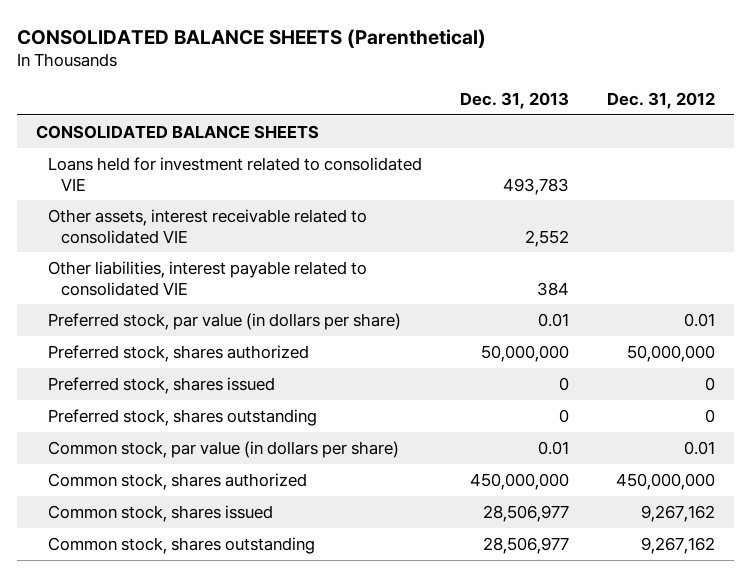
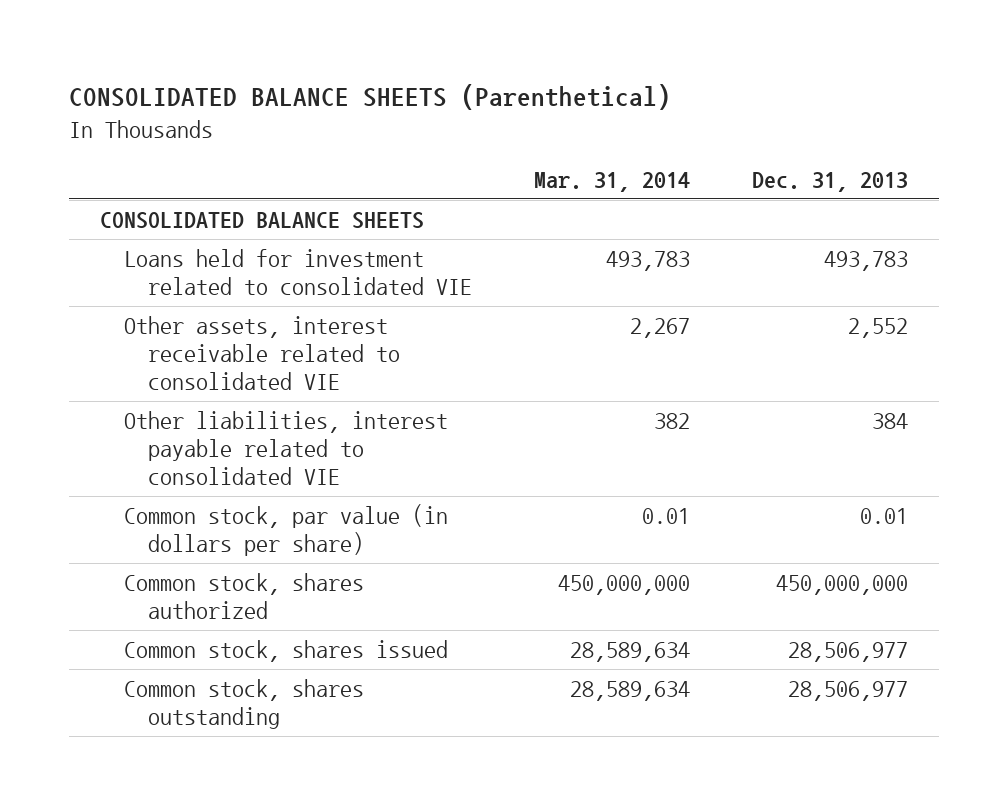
- | Dec. 31, 2013 | Dec. 31, 2012
+ | Mar. 31, 2014 | Dec. 31, 2013
- Preferred stock, par value (in dollars per share) | 0.01 | 0.01
- Preferred stock, shares authorized | 50,000,000 | 50,000,000
- Preferred stock, shares issued | 0 | 0
- Preferred stock, shares outstanding | 0 | 0

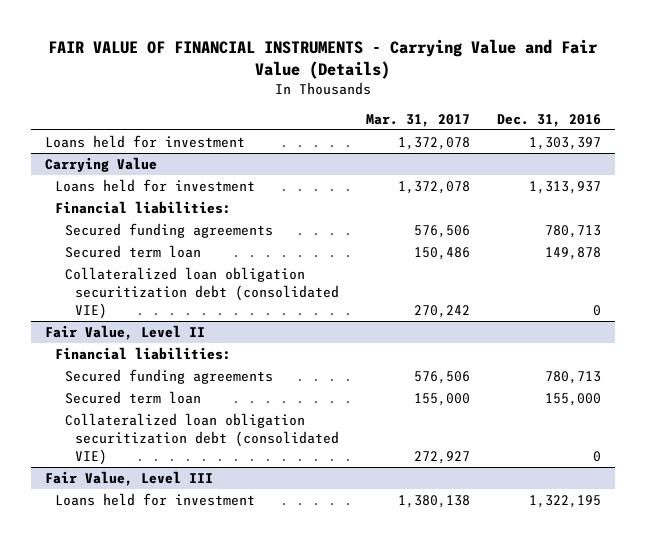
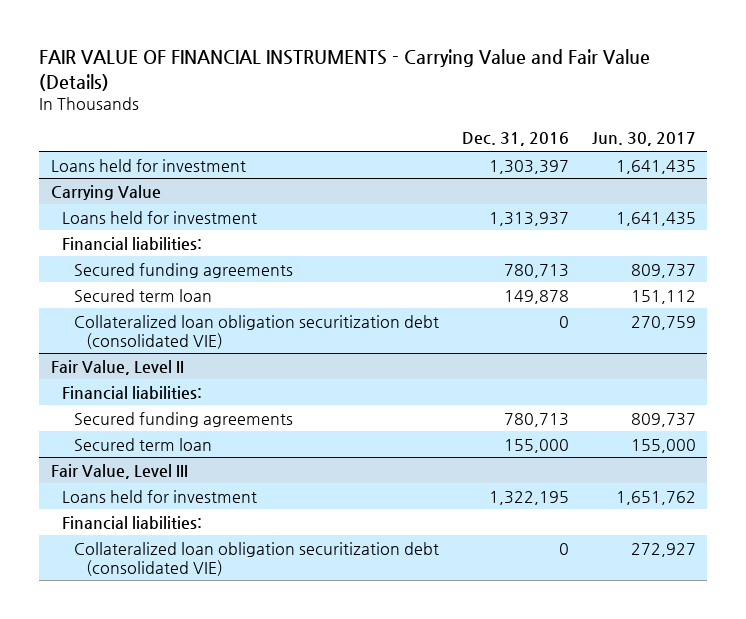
- | Mar. 31, 2017 | Dec. 31, 2016
+ | Dec. 31, 2016 | Jun. 30, 2017
@ Fair Value, Level II
- Collateralized loan obligation securitization debt (consolidated VIE) | 272,927 | 0
@ Fair Value, Level III
+ Financial liabilities:
+ Collateralized loan obligation securitization debt (consolidated VIE) | 0 | 272,927

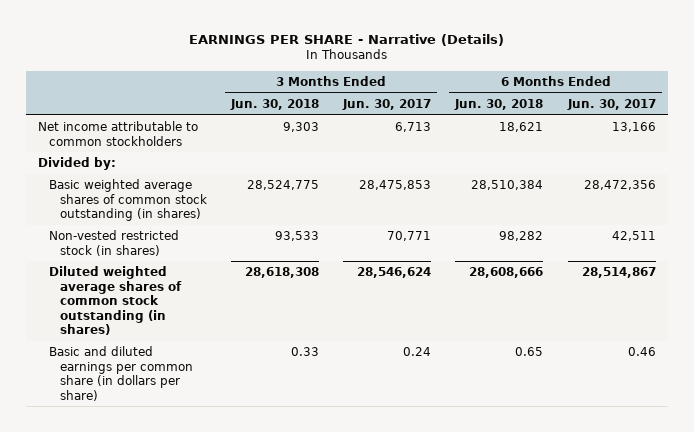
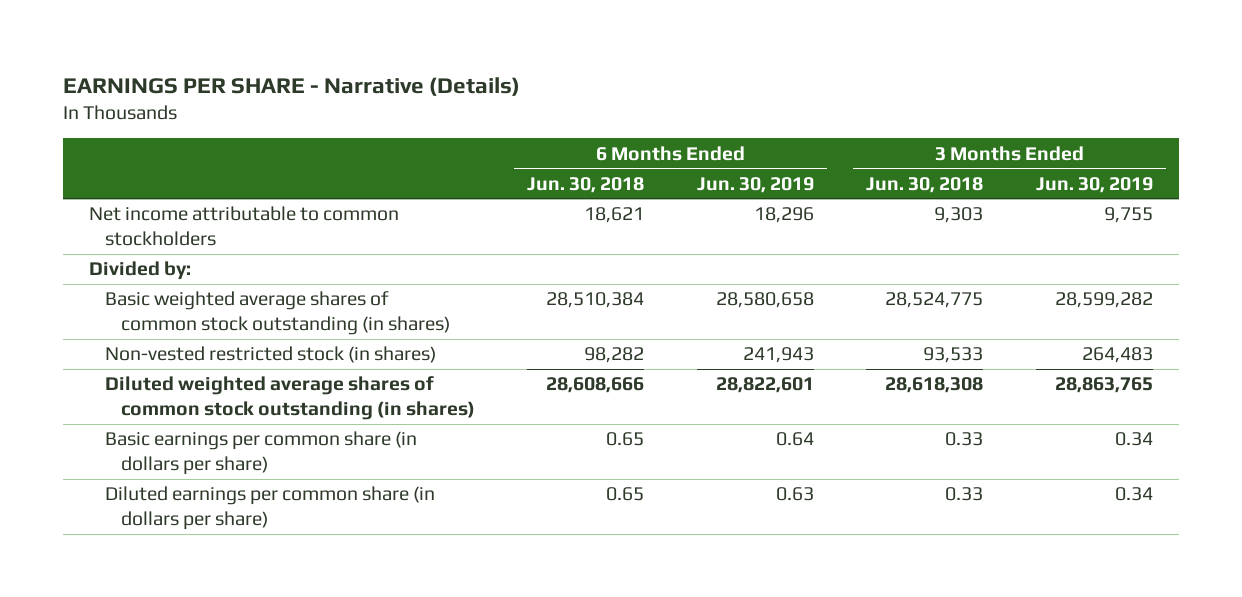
- | 3 Months Ended Jun. 30, 2018 | 3 Months Ended Jun. 30, 2017 | 6 Months Ended Jun. 30, 2018 | 6 Months Ended Jun. 30, 2017
+ | 6 Months Ended Jun. 30, 2018 | 6 Months Ended Jun. 30, 2019 | 3 Months Ended Jun. 30, 2018 | 3 Months Ended Jun. 30, 2019
- Basic and diluted earnings per common share (in dollars per share) | 0.33 | 0.24 | 0.65 | 0.46
+ Basic earnings per common share (in dollars per share) | 0.65 | 0.64 | 0.33 | 0.34
+ Diluted earnings per common share (in dollars per share) | 0.65 | 0.63 | 0.33 | 0.34

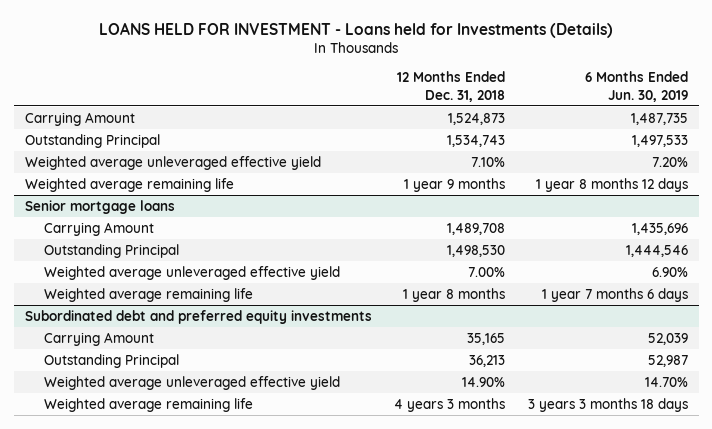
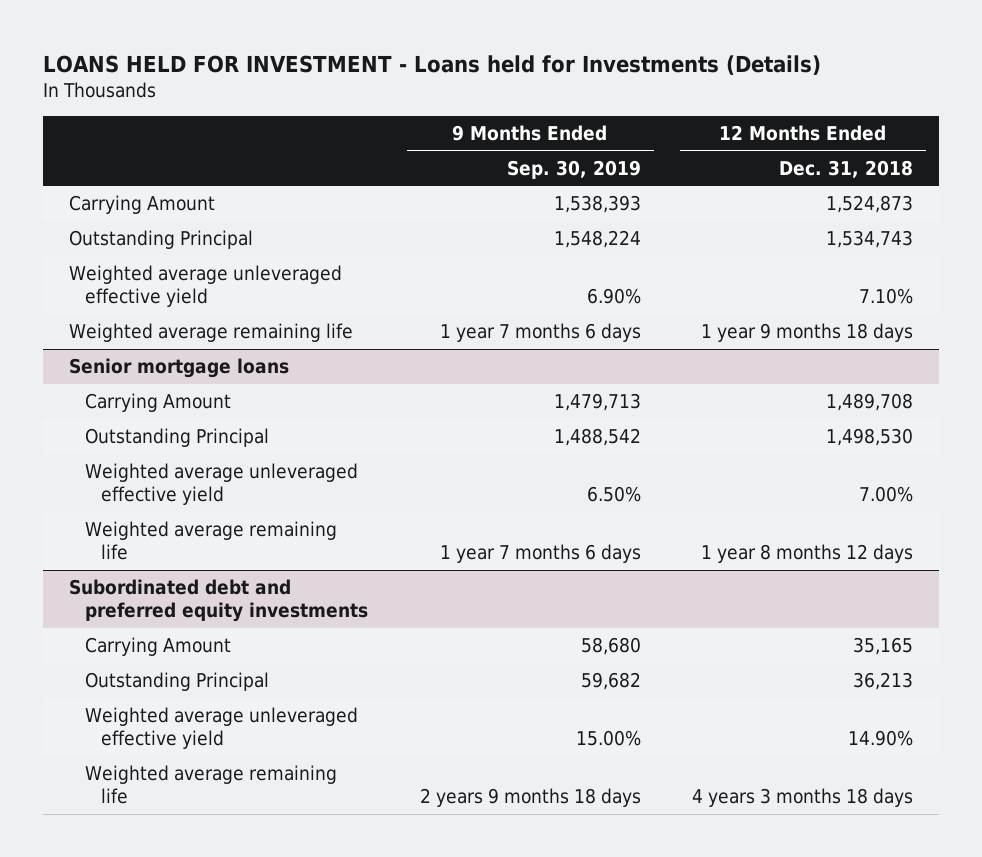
- | 12 Months Ended Dec. 31, 2018 | 6 Months Ended Jun. 30, 2019
+ | 9 Months Ended Sep. 30, 2019 | 12 Months Ended Dec. 31, 2018
- Weighted average remaining life | 1 year 9 months | 1 year 8 months 12 days
+ Weighted average remaining life | 1 year 7 months 6 days | 1 year 9 months 18 days
@ Senior mortgage loans
- Weighted average remaining life | 1 year 8 months | 1 year 7 months 6 days
+ Weighted average remaining life | 1 year 7 months 6 days | 1 year 8 months 12 days
@ Subordinated debt and preferred equity investments
- Weighted average remaining life | 4 years 3 months | 3 years 3 months 18 days
+ Weighted average remaining life | 2 years 9 months 18 days | 4 years 3 months 18 days

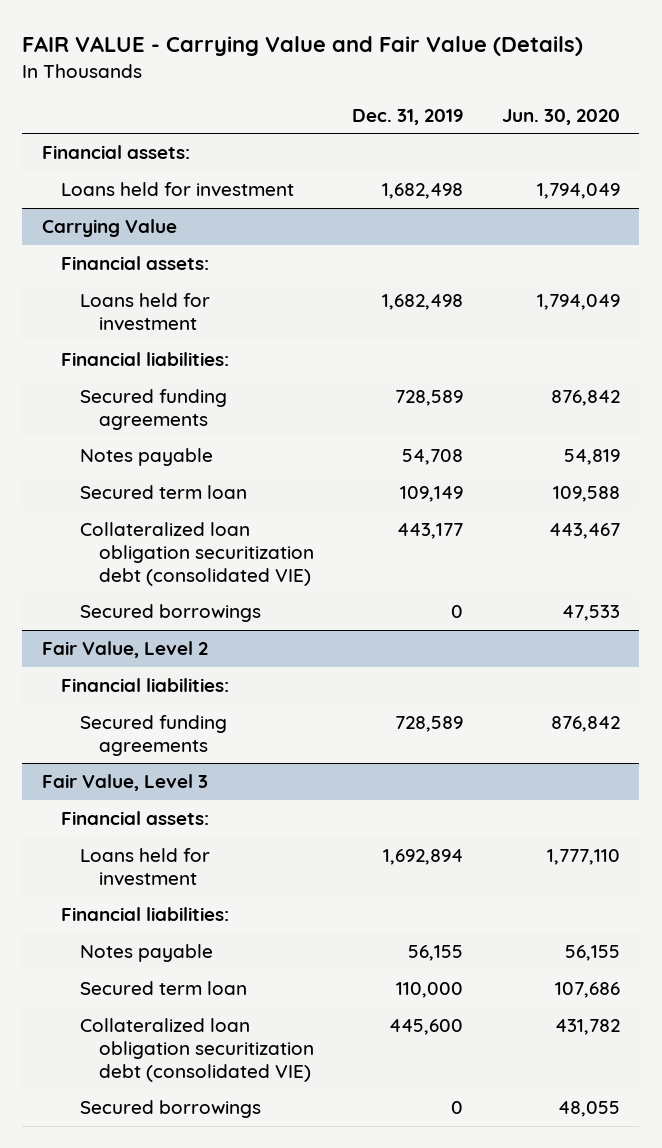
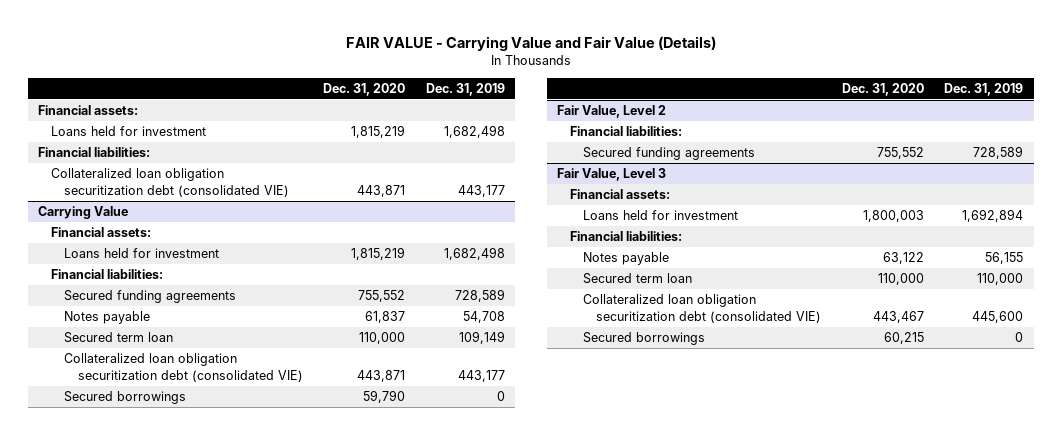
- | Dec. 31, 2019 | Jun. 30, 2020
+ | Dec. 31, 2020 | Dec. 31, 2019
+ Financial liabilities:
+ Collateralized loan obligation securitization debt (consolidated VIE) | 443,871 | 443,177

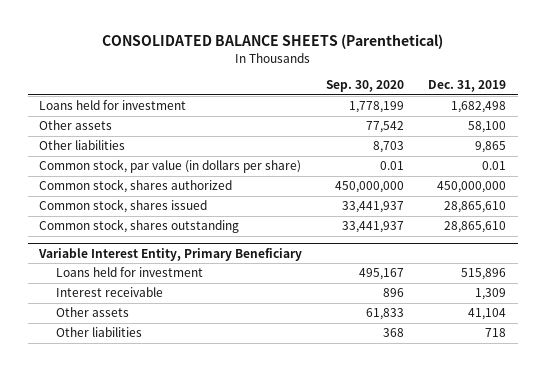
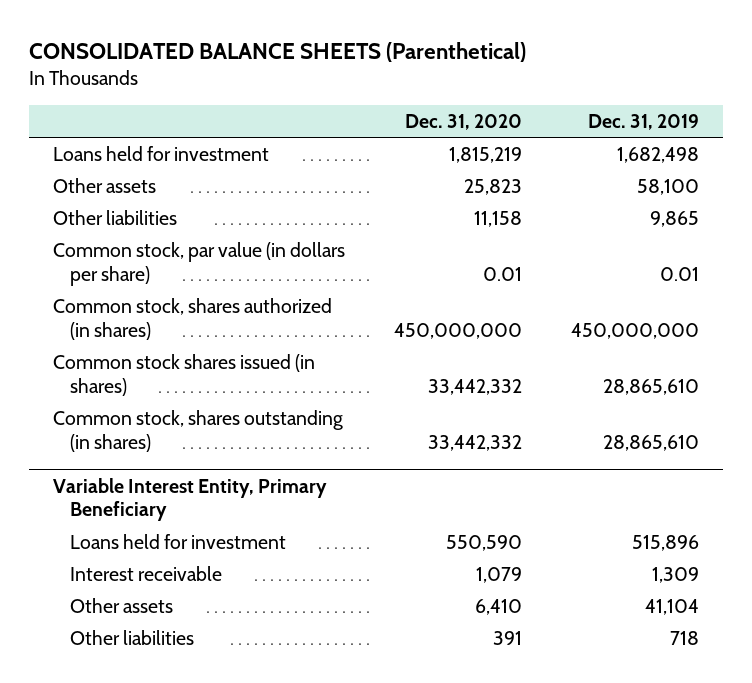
- | Sep. 30, 2020 | Dec. 31, 2019
+ | Dec. 31, 2020 | Dec. 31, 2019
- Common stock, shares authorized | 450,000,000 | 450,000,000
- Common stock, shares issued | 33,441,937 | 28,865,610
- Common stock, shares outstanding | 33,441,937 | 28,865,610
+ Common stock, shares authorized (in shares) | 450,000,000 | 450,000,000
+ Common stock shares issued (in shares) | 33,442,332 | 28,865,610
+ Common stock, shares outstanding (in shares) | 33,442,332 | 28,865,610

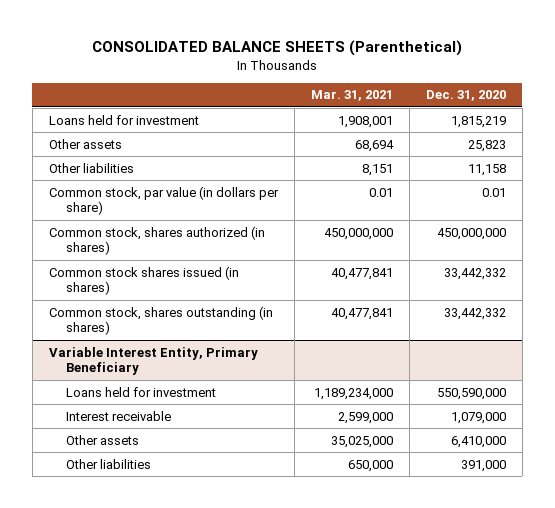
- | Dec. 31, 2020 | Dec. 31, 2019
+ | Mar. 31, 2021 | Dec. 31, 2020
@ Variable Interest Entity, Primary Beneficiary
- Loans held for investment | 550,590 | 515,896
- Interest receivable | 1,079 | 1,309
- Other assets | 6,410 | 41,104
- Other liabilities | 391 | 718
+ Loans held for investment | 1,189,234,000 | 550,590,000
+ Interest receivable | 2,599,000 | 1,079,000
+ Other assets | 35,025,000 | 6,410,000
+ Other liabilities | 650,000 | 391,000

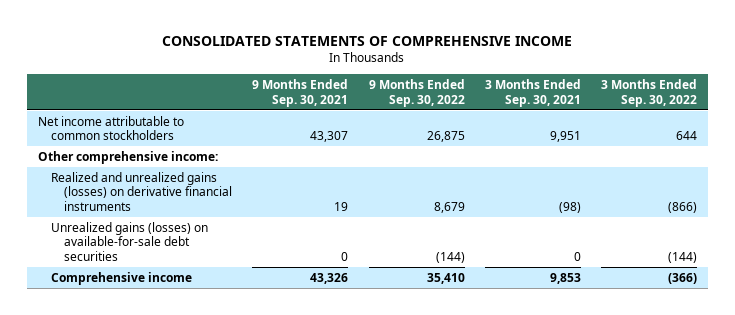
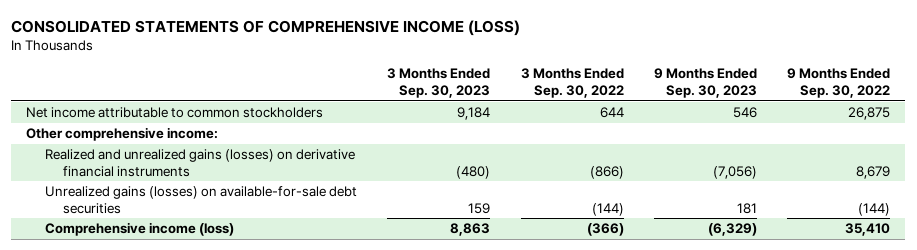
- CONSOLIDATED STATEMENTS OF COMPREHENSIVE INCOME
+ CONSOLIDATED STATEMENTS OF COMPREHENSIVE INCOME (LOSS)
- | 9 Months Ended Sep. 30, 2021 | 9 Months Ended Sep. 30, 2022 | 3 Months Ended Sep. 30, 2021 | 3 Months Ended Sep. 30, 2022
+ | 3 Months Ended Sep. 30, 2023 | 3 Months Ended Sep. 30, 2022 | 9 Months Ended Sep. 30, 2023 | 9 Months Ended Sep. 30, 2022
- Comprehensive income | 43,326 | 35,410 | 9,853 | (366)
+ Comprehensive income (loss) | 8,863 | (366) | (6,329) | 35,410

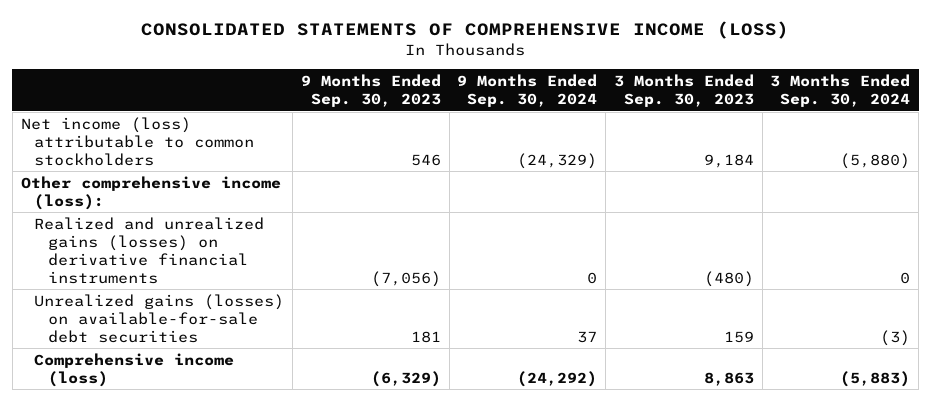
- | 3 Months Ended Sep. 30, 2023 | 3 Months Ended Sep. 30, 2022 | 9 Months Ended Sep. 30, 2023 | 9 Months Ended Sep. 30, 2022
+ | 9 Months Ended Sep. 30, 2023 | 9 Months Ended Sep. 30, 2024 | 3 Months Ended Sep. 30, 2023 | 3 Months Ended Sep. 30, 2024
- Net income attributable to common stockholders | 9,184 | 644 | 546 | 26,875
- Other comprehensive income:
+ Net income (loss) attributable to common stockholders | 546 | (24,329) | 9,184 | (5,880)
+ Other comprehensive income (loss):

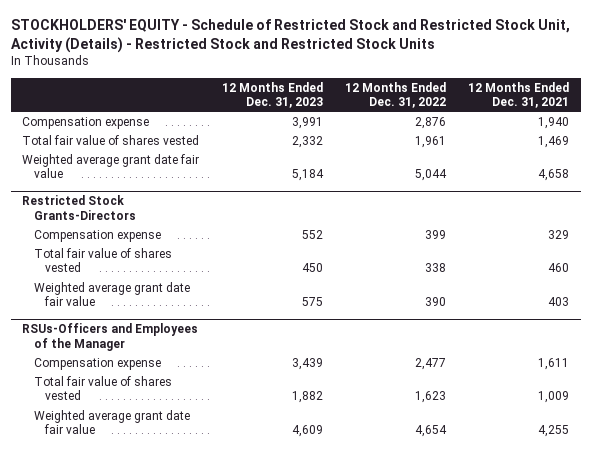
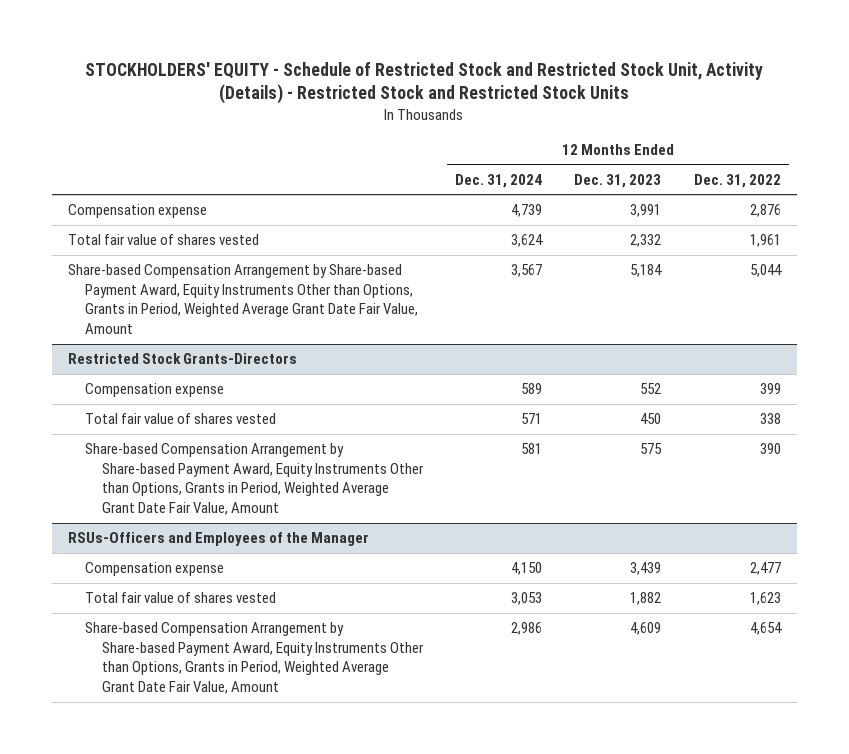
- | 12 Months Ended Dec. 31, 2023 | 12 Months Ended Dec. 31, 2022 | 12 Months Ended Dec. 31, 2021
+ | 12 Months Ended Dec. 31, 2024 | 12 Months Ended Dec. 31, 2023 | 12 Months Ended Dec. 31, 2022
- Weighted average grant date fair value | 5,184 | 5,044 | 4,658
+ Share-based Compensation Arrangement by Share-based Payment Award, Equity Instruments Other than Options, Grants in Period, Weighted Average Grant Date Fair Value, Amount | 3,567 | 5,184 | 5,044
@ Restricted Stock Grants-Directors
- Weighted average grant date fair value | 575 | 390 | 403
+ Share-based Compensation Arrangement by Share-based Payment Award, Equity Instruments Other than Options, Grants in Period, Weighted Average Grant Date Fair Value, Amount | 581 | 575 | 390
@ RSUs-Officers and Employees of the Manager
- Weighted average grant date fair value | 4,609 | 4,654 | 4,255
+ Share-based Compensation Arrangement by Share-based Payment Award, Equity Instruments Other than Options, Grants in Period, Weighted Average Grant Date Fair Value, Amount | 2,986 | 4,609 | 4,654

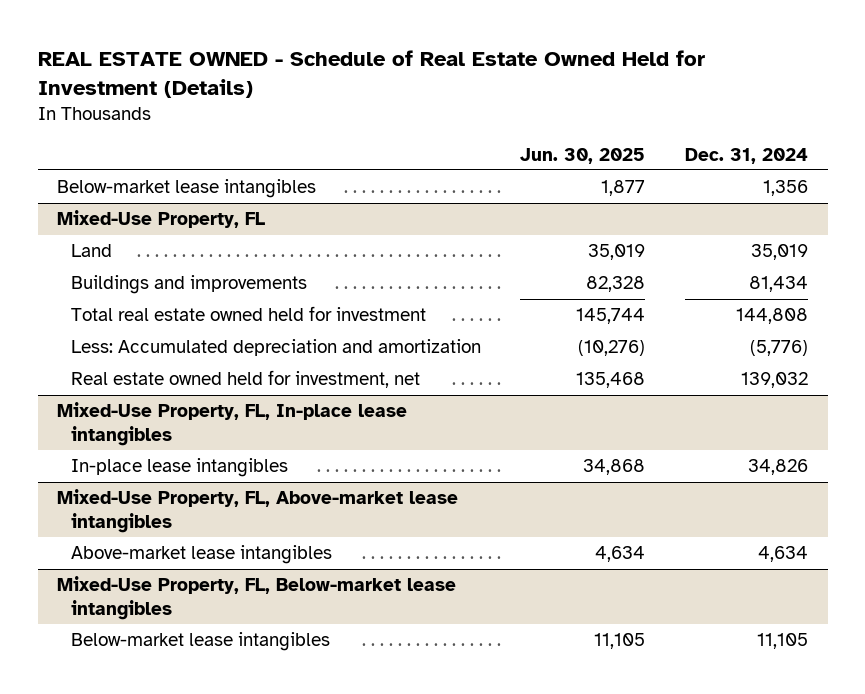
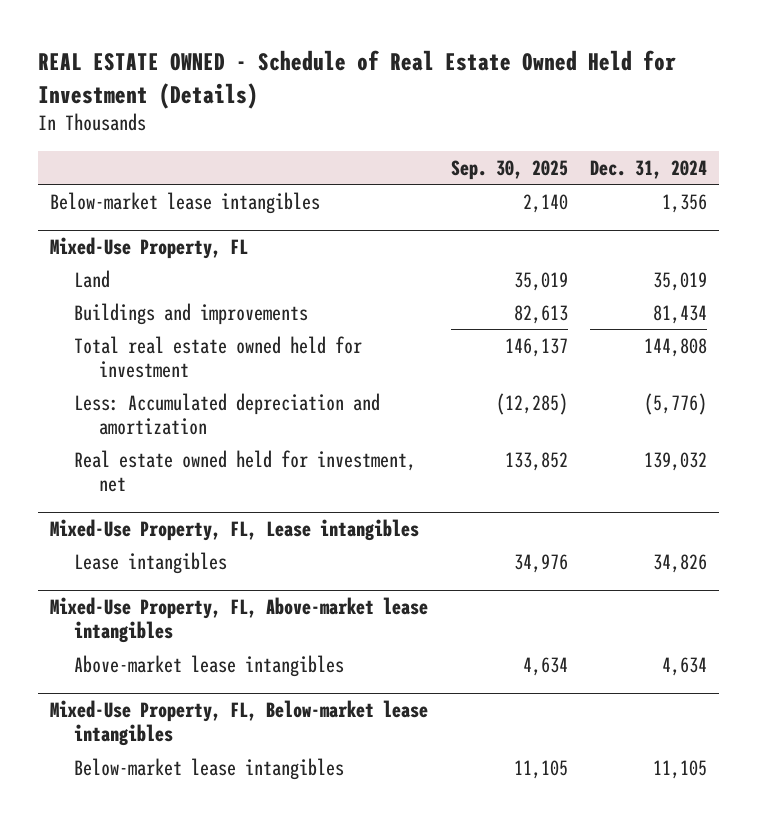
- | Jun. 30, 2025 | Dec. 31, 2024
+ | Sep. 30, 2025 | Dec. 31, 2024
- Mixed-Use Property, FL, In-place lease intangibles
- In-place lease intangibles | 34,868 | 34,826
+ Mixed-Use Property, FL, Lease intangibles
+ Lease intangibles | 34,976 | 34,826

